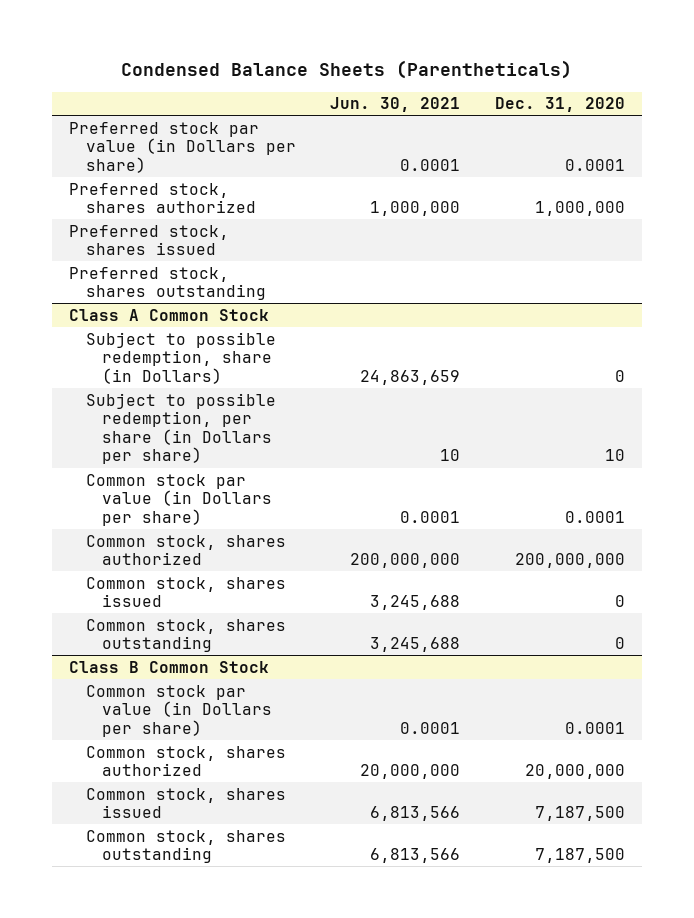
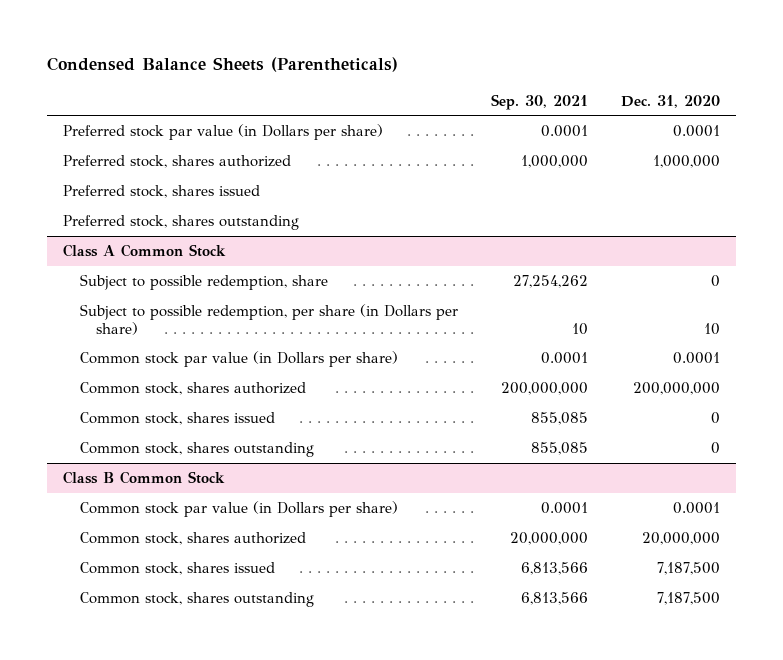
- | Jun. 30, 2021 | Dec. 31, 2020
+ | Sep. 30, 2021 | Dec. 31, 2020
@ Class A Common Stock
- Subject to possible redemption, share (in Dollars) | 24,863,659 | 0
+ Subject to possible redemption, share | 27,254,262 | 0

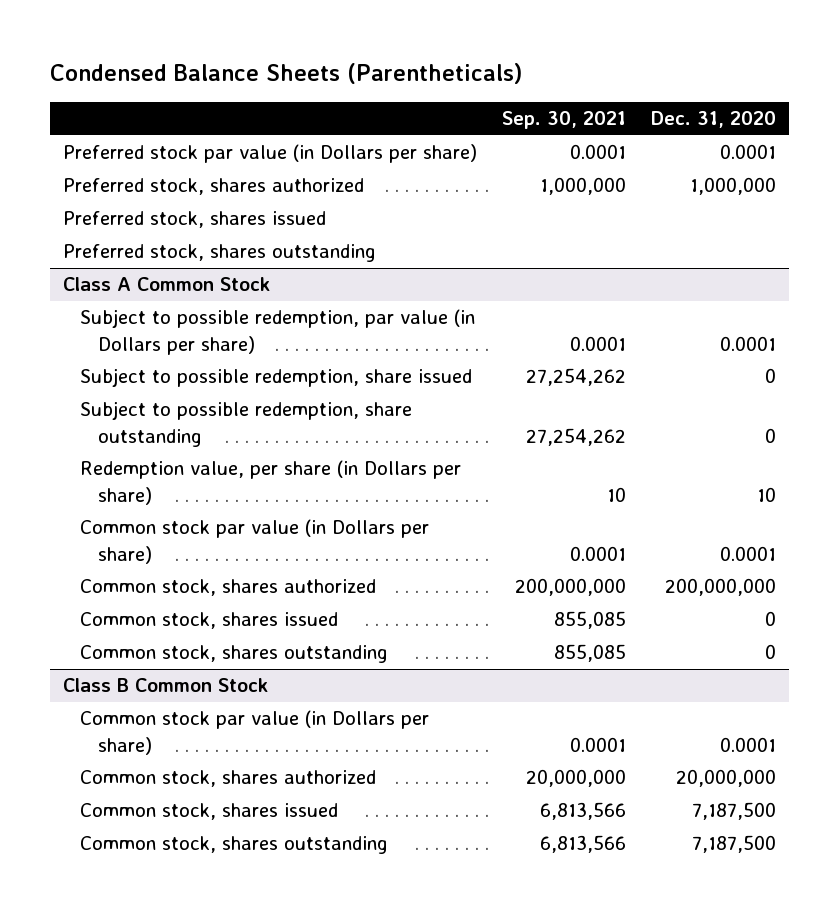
@ Class A Common Stock
- Subject to possible redemption, share | 27,254,262 | 0
- Subject to possible redemption, per share (in Dollars per share) | 10 | 10
+ Subject to possible redemption, par value (in Dollars per share) | 0.0001 | 0.0001
+ Subject to possible redemption, share issued | 27,254,262 | 0
+ Subject to possible redemption, share outstanding | 27,254,262 | 0
+ Redemption value, per share (in Dollars per share) | 10 | 10

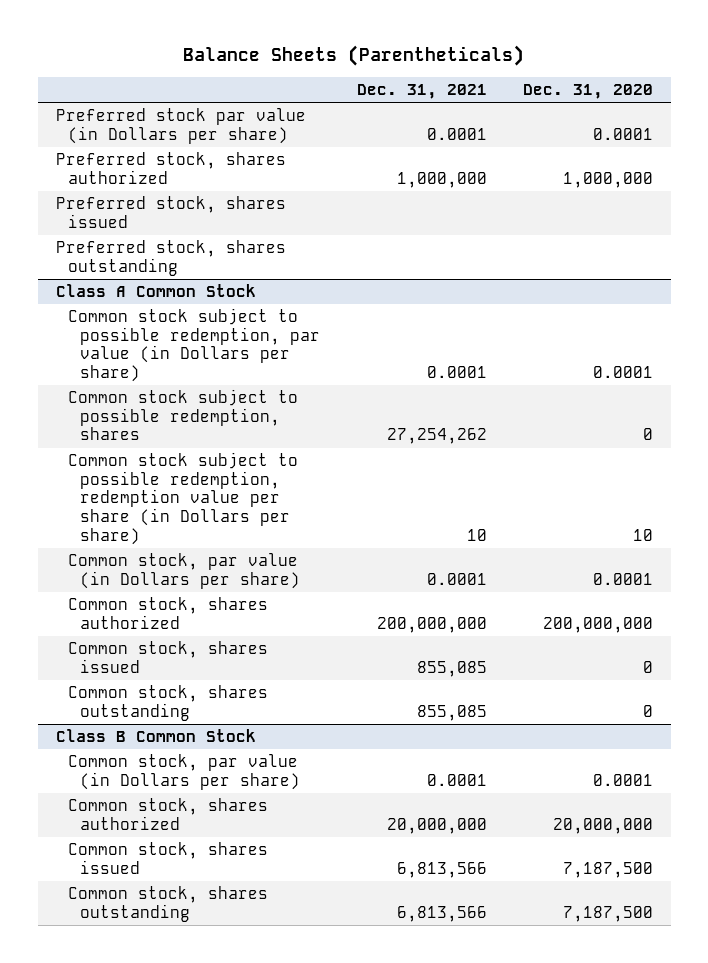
- Condensed Balance Sheets (Parentheticals)
+ Balance Sheets (Parentheticals)
- | Sep. 30, 2021 | Dec. 31, 2020
+ | Dec. 31, 2021 | Dec. 31, 2020
@ Class A Common Stock
- Subject to possible redemption, par value (in Dollars per share) | 0.0001 | 0.0001
- Subject to possible redemption, share issued | 27,254,262 | 0
- Subject to possible redemption, share outstanding | 27,254,262 | 0
- Redemption value, per share (in Dollars per share) | 10 | 10
- Common stock par value (in Dollars per share) | 0.0001 | 0.0001
+ Common stock subject to possible redemption, par value (in Dollars per share) | 0.0001 | 0.0001
+ Common stock subject to possible redemption, shares | 27,254,262 | 0
+ Common stock subject to possible redemption, redemption value per share (in Dollars per share) | 10 | 10
+ Common stock, par value (in Dollars per share) | 0.0001 | 0.0001
@ Class B Common Stock
- Common stock par value (in Dollars per share) | 0.0001 | 0.0001
+ Common stock, par value (in Dollars per share) | 0.0001 | 0.0001

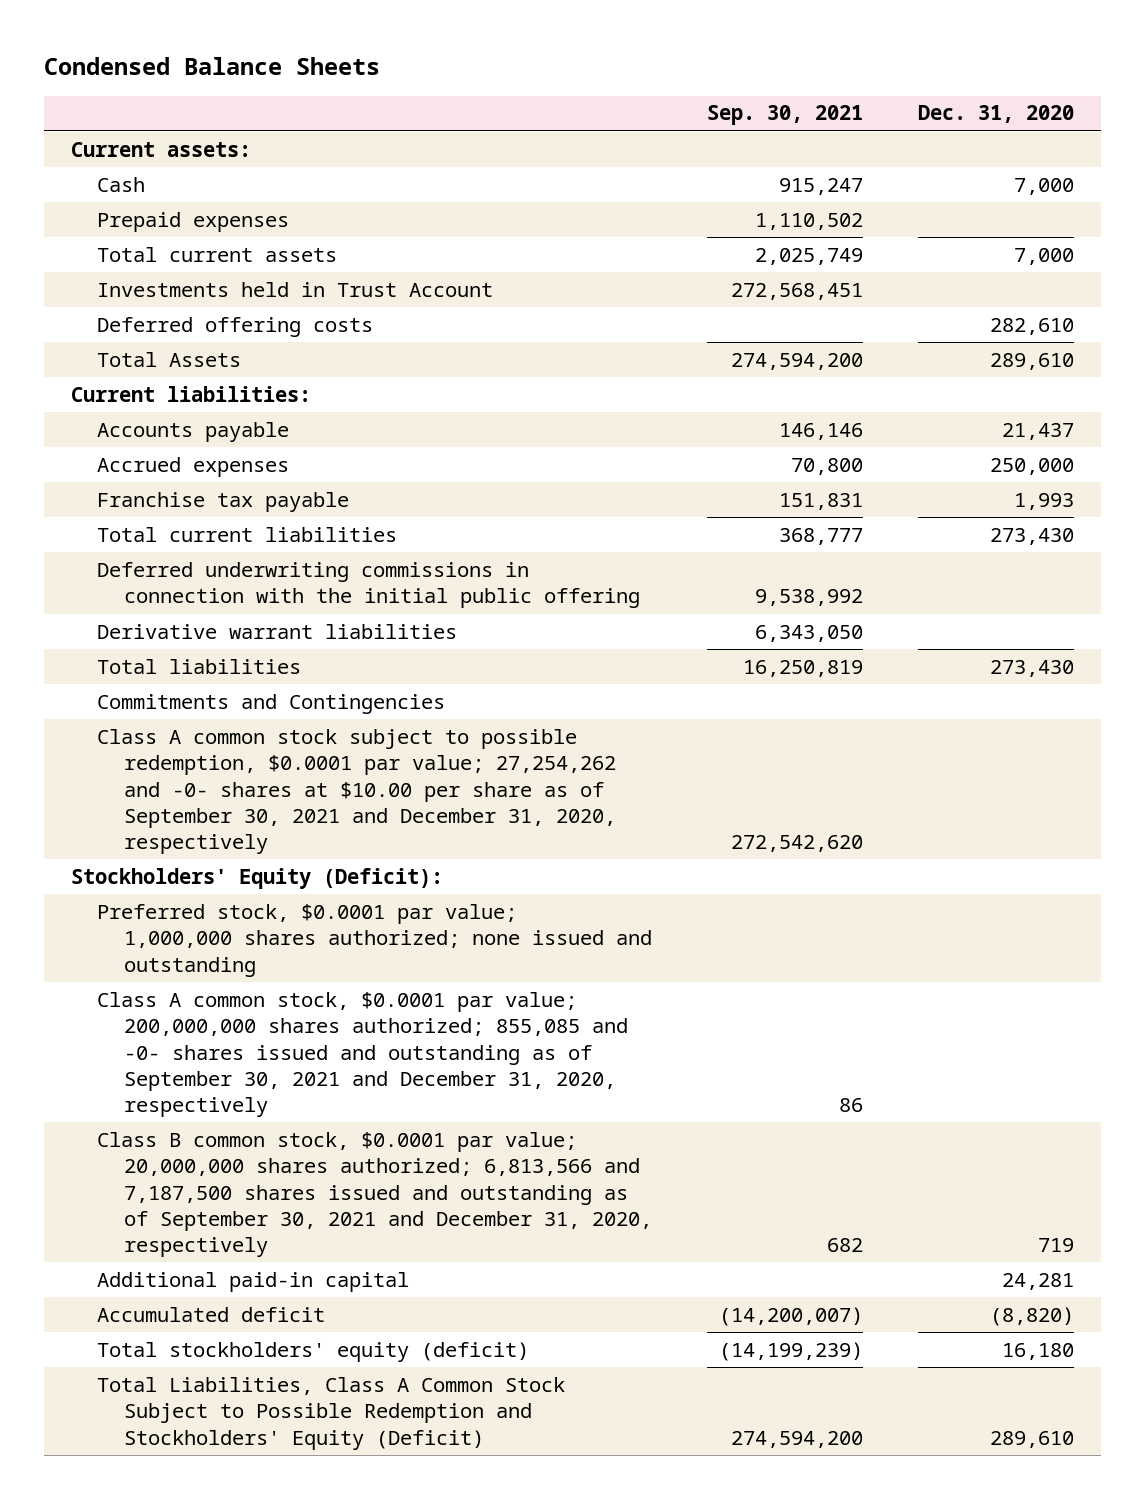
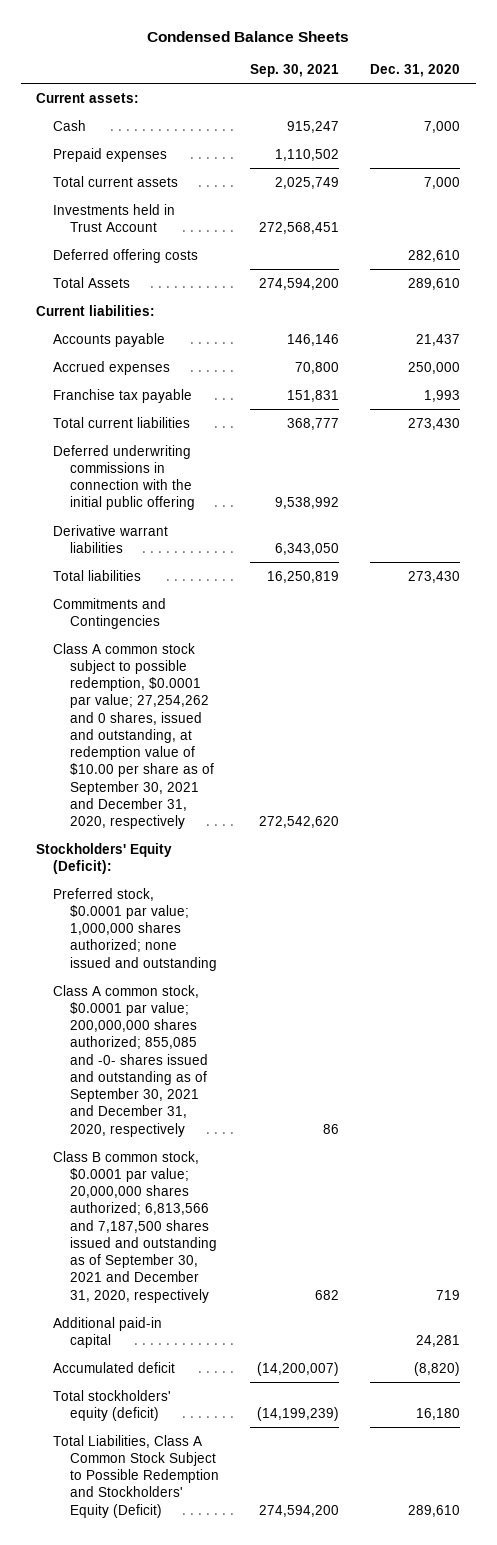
- Class A common stock subject to possible redemption, $0.0001 par value; 27,254,262 and -0- shares at $10.00 per share as of September 30, 2021 and December 31, 2020, respectively | 272,542,620 |
+ Class A common stock subject to possible redemption, $0.0001 par value; 27,254,262 and 0 shares, issued and outstanding, at redemption value of $10.00 per share as of September 30, 2021 and December 31, 2020, respectively | 272,542,620 |

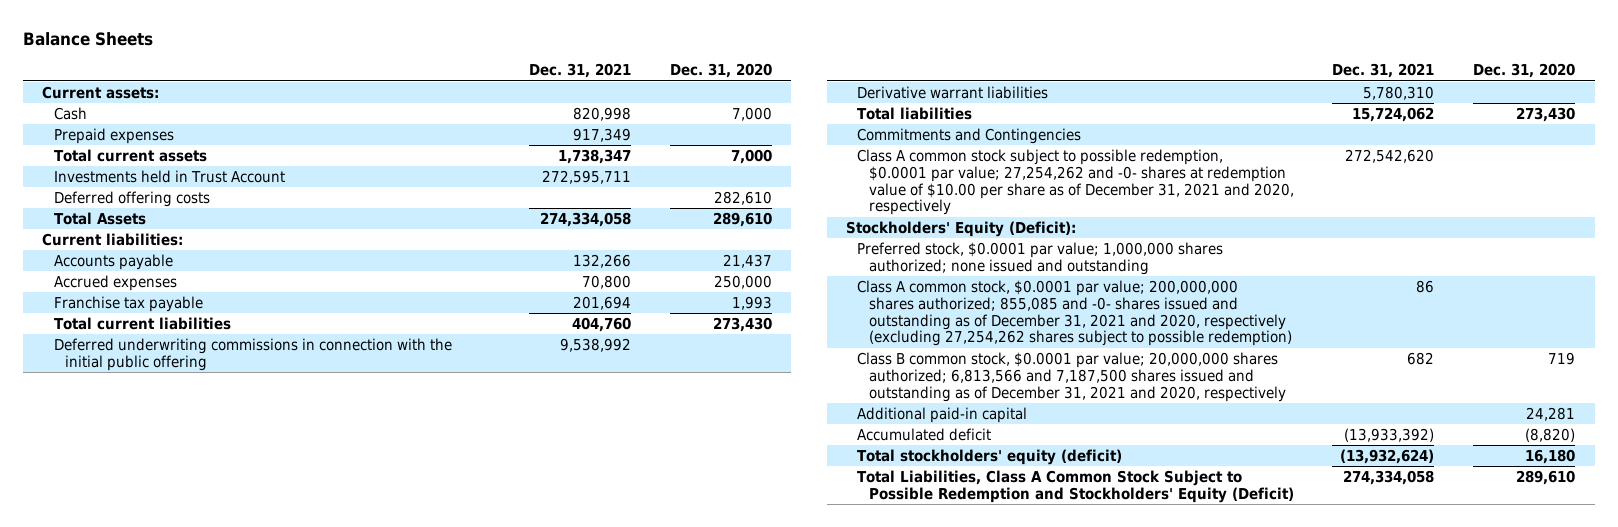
- Condensed Balance Sheets
+ Balance Sheets
- | Sep. 30, 2021 | Dec. 31, 2020
+ | Dec. 31, 2021 | Dec. 31, 2020
- Class A common stock subject to possible redemption, $0.0001 par value; 27,254,262 and 0 shares, issued and outstanding, at redemption value of $10.00 per share as of September 30, 2021 and December 31, 2020, respectively | 272,542,620 |
+ Class A common stock subject to possible redemption, $0.0001 par value; 27,254,262 and -0- shares at redemption value of $10.00 per share as of December 31, 2021 and 2020, respectively | 272,542,620 |
- Class A common stock, $0.0001 par value; 200,000,000 shares authorized; 855,085 and -0- shares issued and outstanding as of September 30, 2021 and December 31, 2020, respectively | 86 |
- Class B common stock, $0.0001 par value; 20,000,000 shares authorized; 6,813,566 and 7,187,500 shares issued and outstanding as of September 30, 2021 and December 31, 2020, respectively | 682 | 719
+ Class A common stock, $0.0001 par value; 200,000,000 shares authorized; 855,085 and -0- shares issued and outstanding as of December 31, 2021 and 2020, respectively (excluding 27,254,262 shares subject to possible redemption) | 86 |
+ Class B common stock, $0.0001 par value; 20,000,000 shares authorized; 6,813,566 and 7,187,500 shares issued and outstanding as of December 31, 2021 and 2020, respectively | 682 | 719

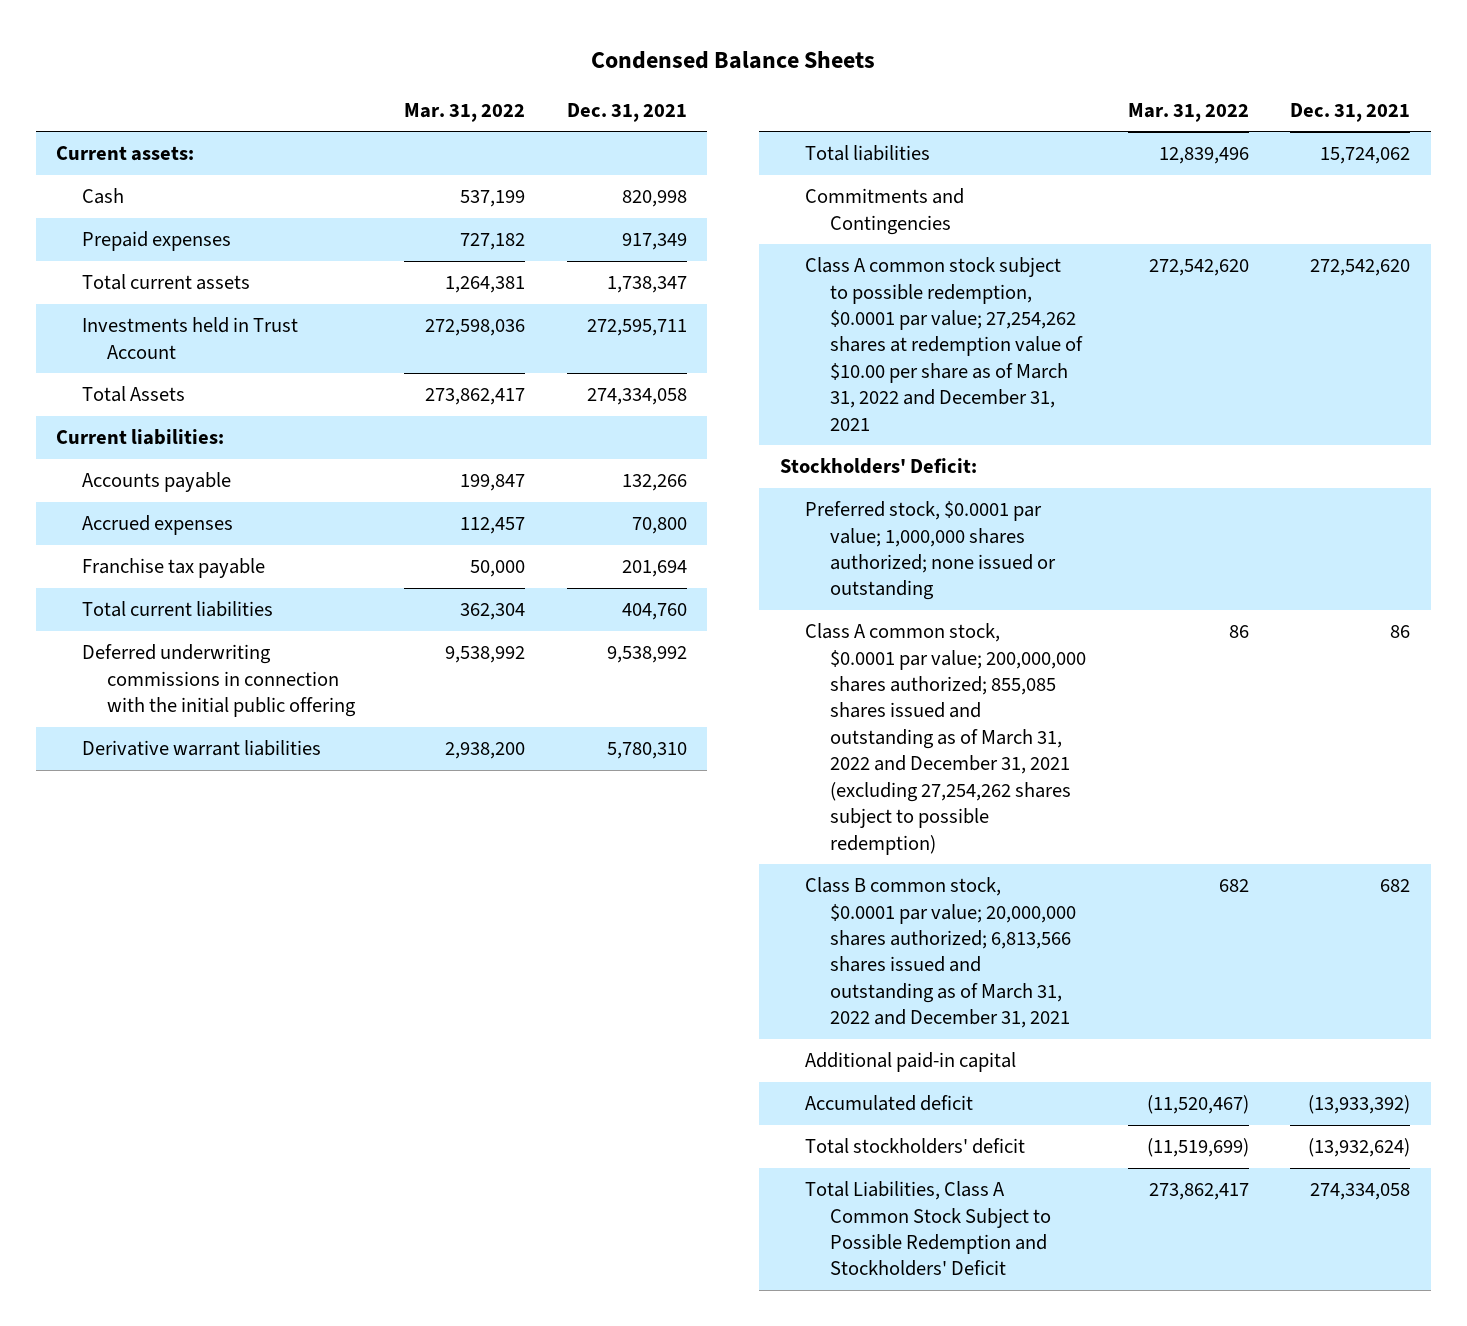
- Balance Sheets
+ Condensed Balance Sheets
- | Dec. 31, 2021 | Dec. 31, 2020
+ | Mar. 31, 2022 | Dec. 31, 2021
- Deferred offering costs | | 282,610
- Class A common stock subject to possible redemption, $0.0001 par value; 27,254,262 and -0- shares at redemption value of $10.00 per share as of December 31, 2021 and 2020, respectively | 272,542,620 |
- Stockholders' Equity (Deficit):
- Preferred stock, $0.0001 par value; 1,000,000 shares authorized; none issued and outstanding
- Class A common stock, $0.0001 par value; 200,000,000 shares authorized; 855,085 and -0- shares issued and outstanding as of December 31, 2021 and 2020, respectively (excluding 27,254,262 shares subject to possible redemption) | 86 |
- Class B common stock, $0.0001 par value; 20,000,000 shares authorized; 6,813,566 and 7,187,500 shares issued and outstanding as of December 31, 2021 and 2020, respectively | 682 | 719
+ Class A common stock subject to possible redemption, $0.0001 par value; 27,254,262 shares at redemption value of $10.00 per share as of March 31, 2022 and December 31, 2021 | 272,542,620 | 272,542,620
+ Stockholders' Deficit:
+ Preferred stock, $0.0001 par value; 1,000,000 shares authorized; none issued or outstanding
+ Class A common stock, $0.0001 par value; 200,000,000 shares authorized; 855,085 shares issued and outstanding as of March 31, 2022 and December 31, 2021 (excluding 27,254,262 shares subject to possible redemption) | 86 | 86
+ Class B common stock, $0.0001 par value; 20,000,000 shares authorized; 6,813,566 shares issued and outstanding as of March 31, 2022 and December 31, 2021 | 682 | 682
- Total stockholders' equity (deficit) | (13,932,624) | 16,180
- Total Liabilities, Class A Common Stock Subject to Possible Redemption and Stockholders' Equity (Deficit) | 274,334,058 | 289,610
+ Total stockholders' deficit | (11,519,699) | (13,932,624)
+ Total Liabilities, Class A Common Stock Subject to Possible Redemption and Stockholders' Deficit | 273,862,417 | 274,334,058

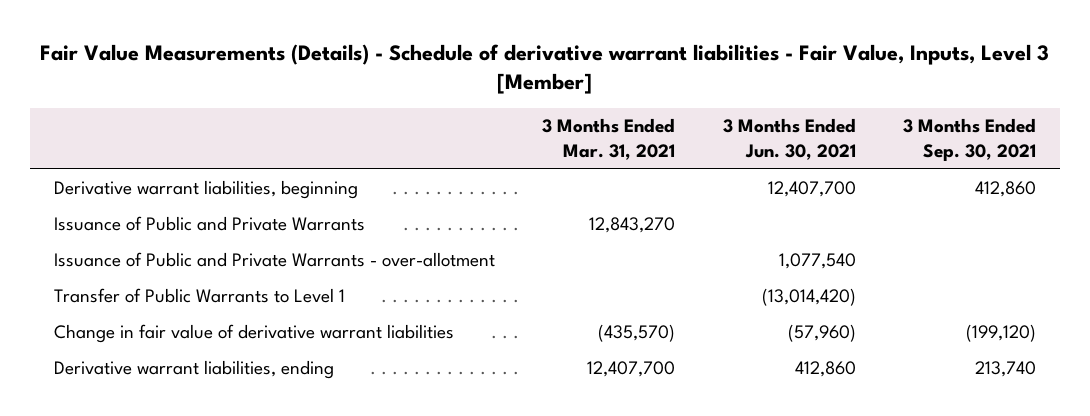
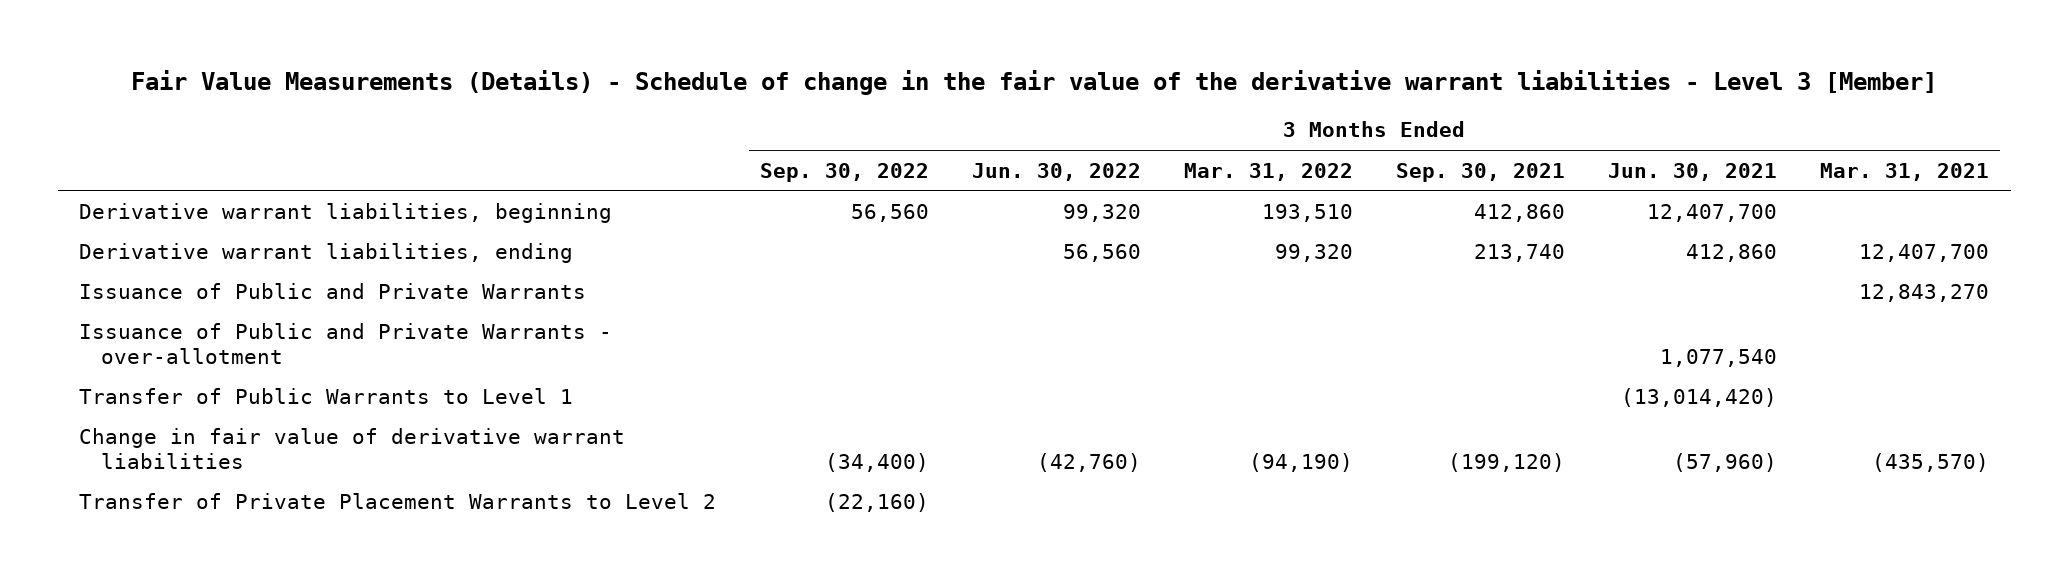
- Fair Value Measurements (Details) - Schedule of derivative warrant liabilities - Fair Value, Inputs, Level 3 [Member]
+ Fair Value Measurements (Details) - Schedule of change in the fair value of the derivative warrant liabilities - Level 3 [Member]
- | 3 Months Ended Mar. 31, 2021 | 3 Months Ended Jun. 30, 2021 | 3 Months Ended Sep. 30, 2021
+ | 3 Months Ended Sep. 30, 2022 | 3 Months Ended Jun. 30, 2022 | 3 Months Ended Mar. 31, 2022 | 3 Months Ended Sep. 30, 2021 | 3 Months Ended Jun. 30, 2021 | 3 Months Ended Mar. 31, 2021
moved up: Derivative warrant liabilities, ending | | 56,560 | 99,320 | 213,740 | 412,860 | 12,407,700
+ Transfer of Private Placement Warrants to Level 2 | (22,160) | | | | |

